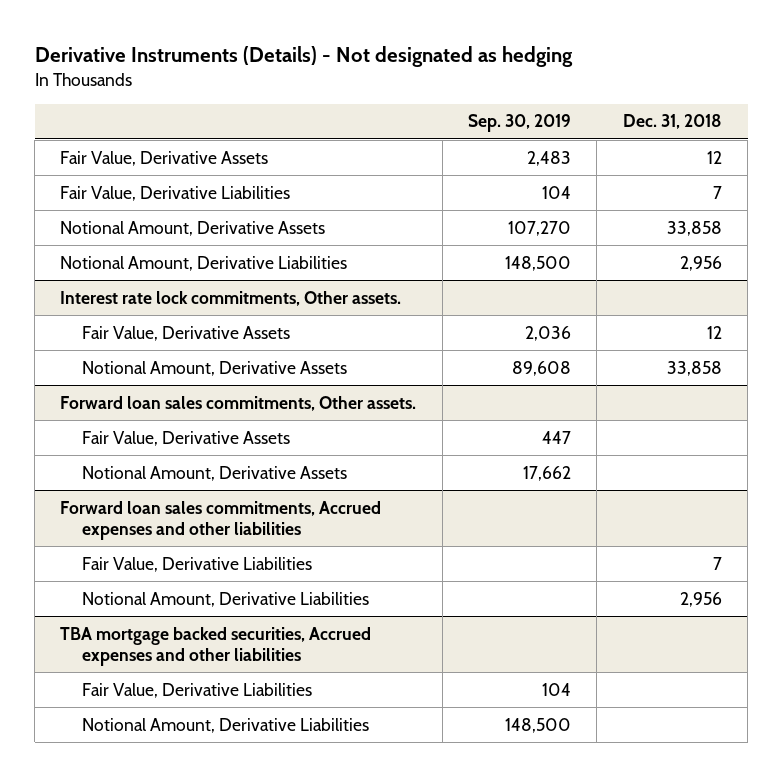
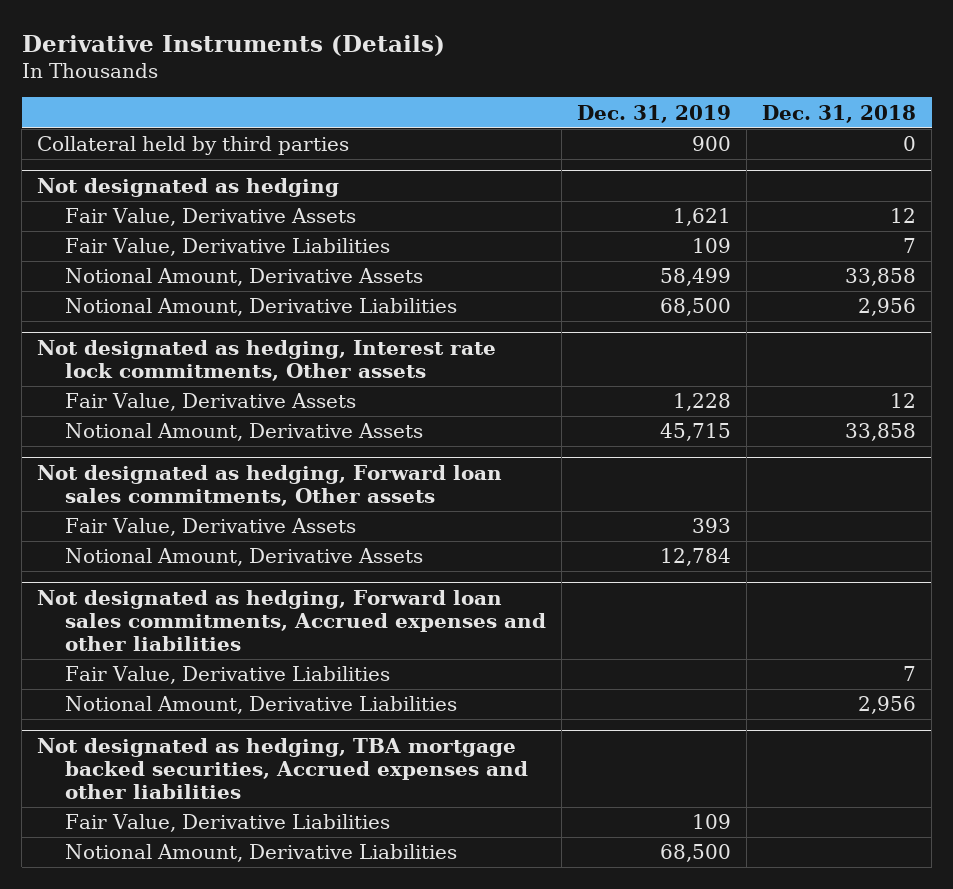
- Derivative Instruments (Details) - Not designated as hedging
+ Derivative Instruments (Details)
- | Sep. 30, 2019 | Dec. 31, 2018
+ | Dec. 31, 2019 | Dec. 31, 2018
+ Collateral held by third parties | 900 | 0
+ Not designated as hedging
- Interest rate lock commitments, Other assets.
+ Not designated as hedging, Interest rate lock commitments, Other assets
- Forward loan sales commitments, Other assets.
+ Not designated as hedging, Forward loan sales commitments, Other assets
- Forward loan sales commitments, Accrued expenses and other liabilities
+ Not designated as hedging, Forward loan sales commitments, Accrued expenses and other liabilities
- TBA mortgage backed securities, Accrued expenses and other liabilities
+ Not designated as hedging, TBA mortgage backed securities, Accrued expenses and other liabilities

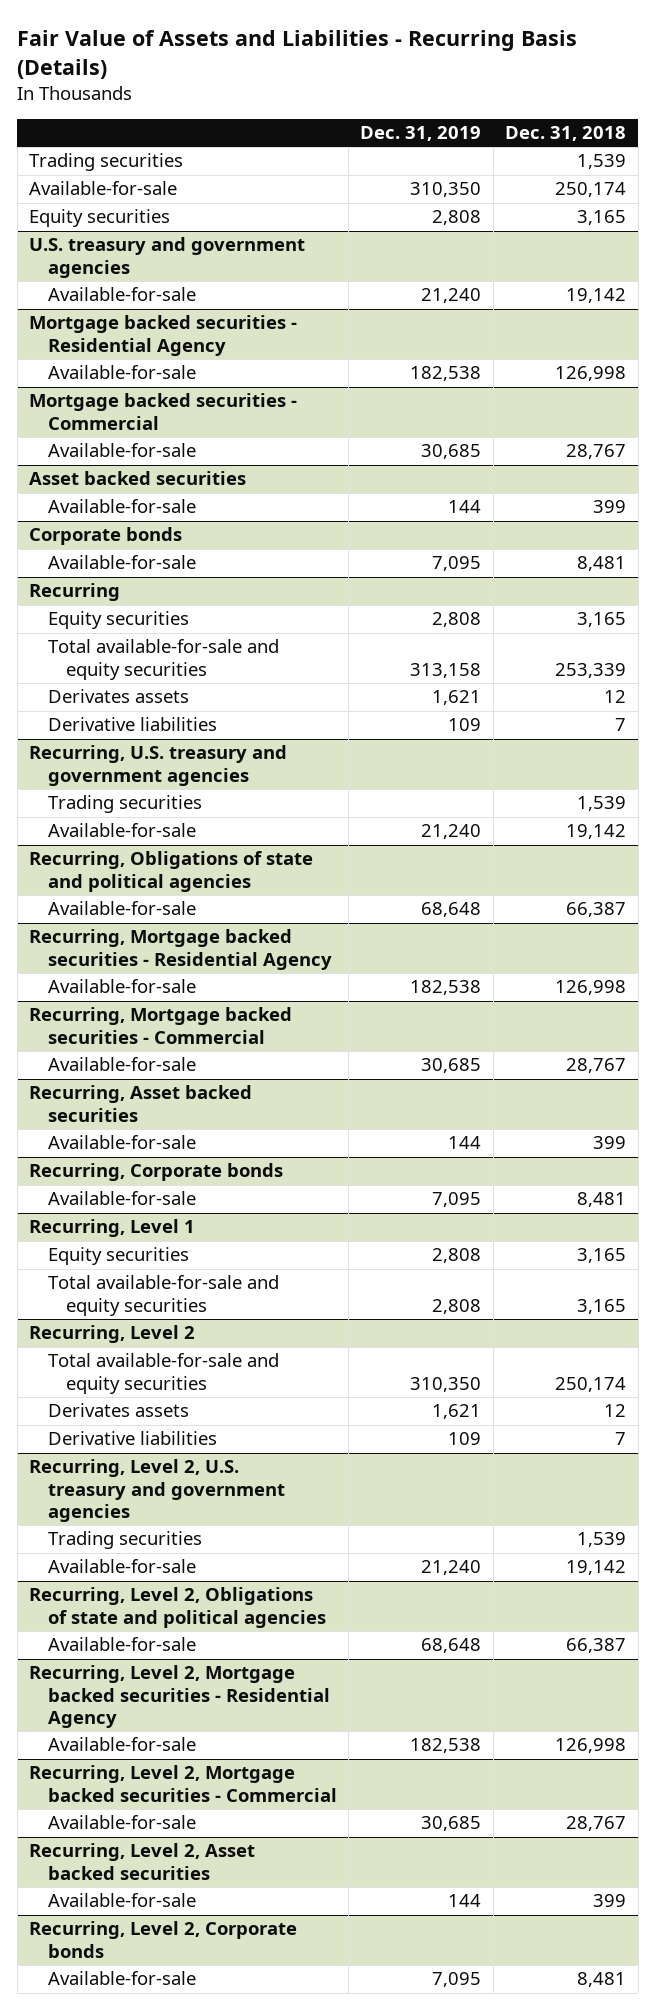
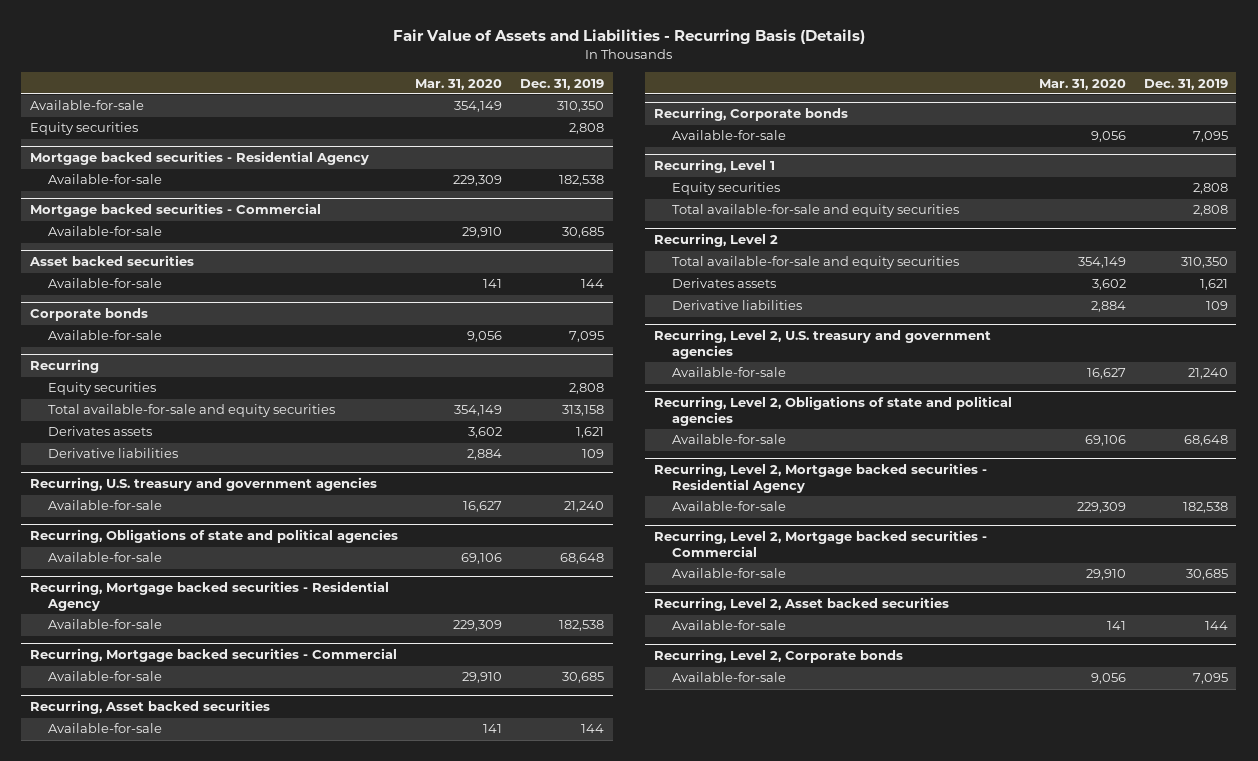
- | Dec. 31, 2019 | Dec. 31, 2018
+ | Mar. 31, 2020 | Dec. 31, 2019
- Trading securities | | 1,539
- U.S. treasury and government agencies
- Available-for-sale | 21,240 | 19,142
@ Recurring, U.S. treasury and government agencies
- Trading securities | | 1,539
@ Recurring, Level 2, U.S. treasury and government agencies
- Trading securities | | 1,539

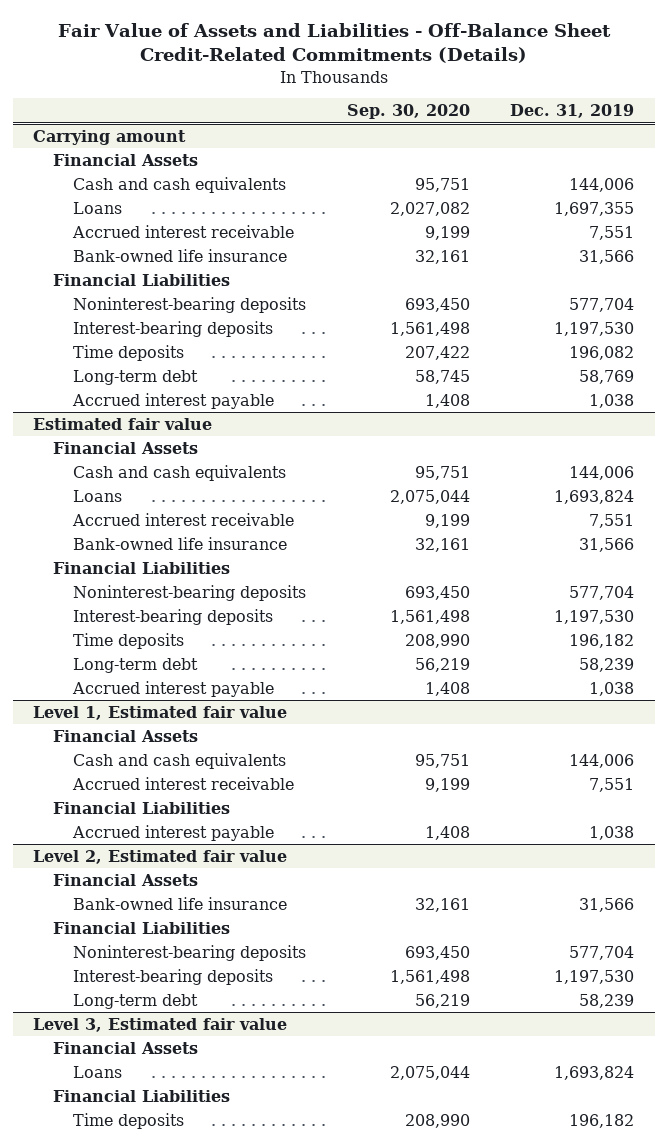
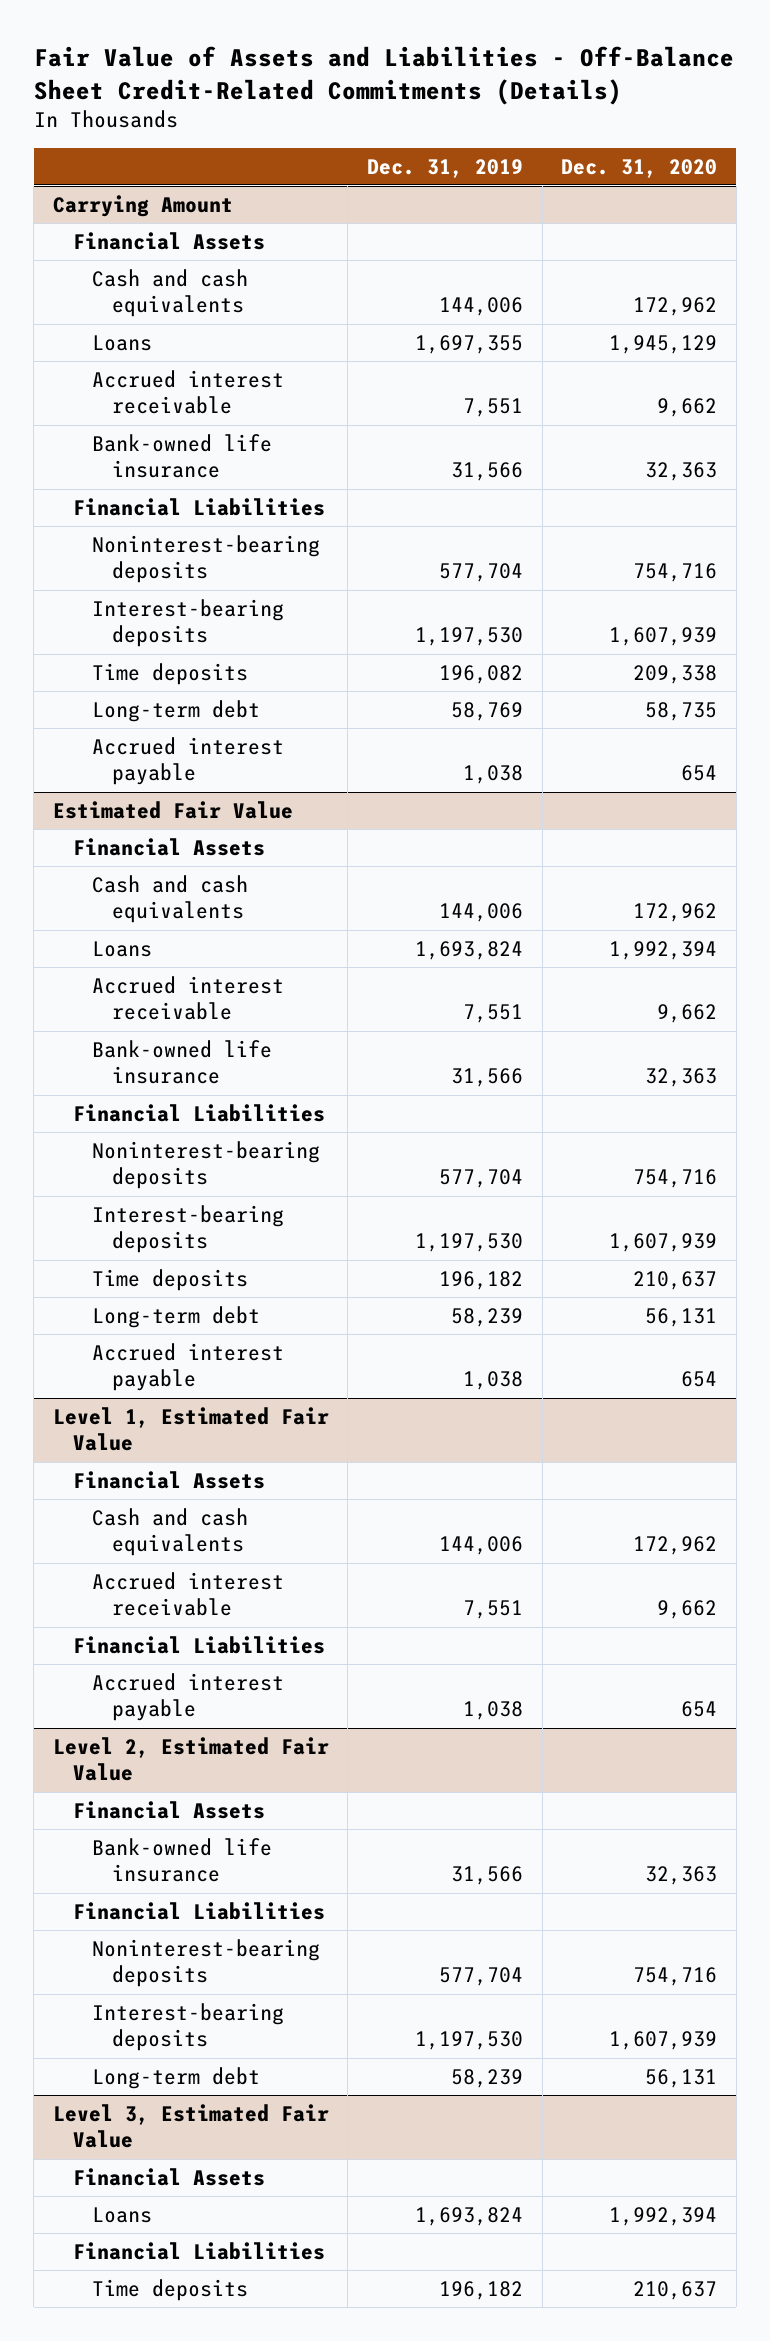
- | Sep. 30, 2020 | Dec. 31, 2019
+ | Dec. 31, 2019 | Dec. 31, 2020
- Carrying amount
+ Carrying Amount
- Estimated fair value
+ Estimated Fair Value
- Level 1, Estimated fair value
+ Level 1, Estimated Fair Value
- Level 2, Estimated fair value
+ Level 2, Estimated Fair Value
- Level 3, Estimated fair value
+ Level 3, Estimated Fair Value

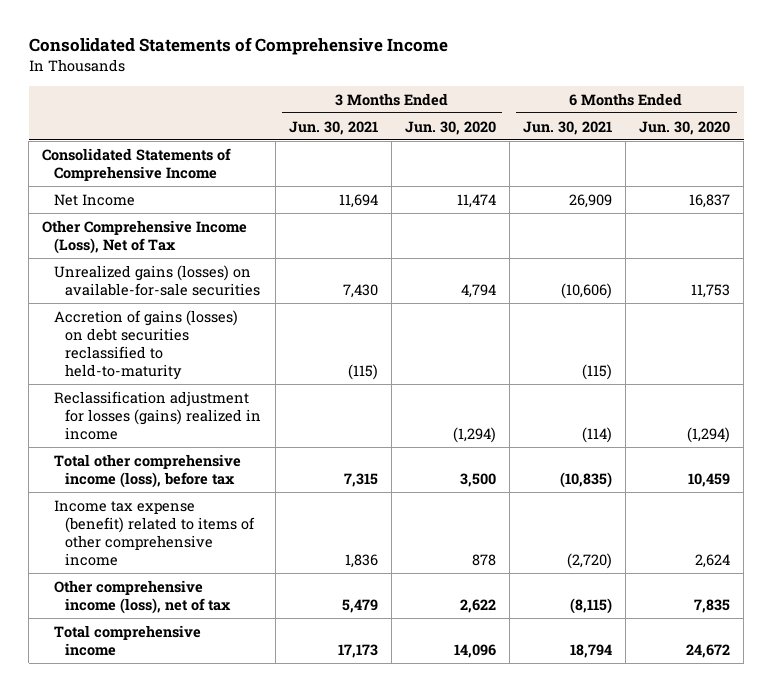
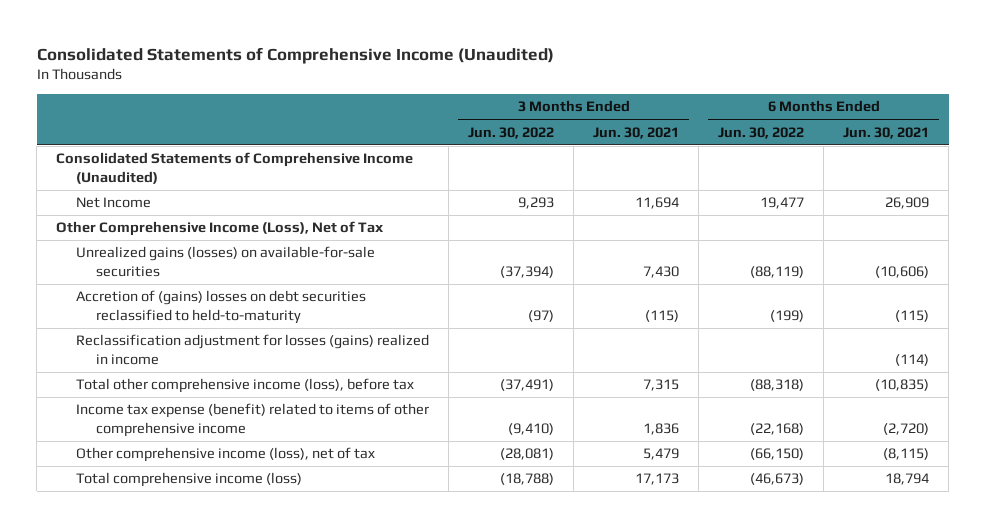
- Consolidated Statements of Comprehensive Income
+ Consolidated Statements of Comprehensive Income (Unaudited)
- | 3 Months Ended Jun. 30, 2021 | 3 Months Ended Jun. 30, 2020 | 6 Months Ended Jun. 30, 2021 | 6 Months Ended Jun. 30, 2020
+ | 3 Months Ended Jun. 30, 2022 | 3 Months Ended Jun. 30, 2021 | 6 Months Ended Jun. 30, 2022 | 6 Months Ended Jun. 30, 2021
- Consolidated Statements of Comprehensive Income
+ Consolidated Statements of Comprehensive Income (Unaudited)
- Accretion of gains (losses) on debt securities reclassified to held-to-maturity | (115) | | (115) |
+ Accretion of (gains) losses on debt securities reclassified to held-to-maturity | (97) | (115) | (199) | (115)
- Total comprehensive income | 17,173 | 14,096 | 18,794 | 24,672
+ Total comprehensive income (loss) | (18,788) | 17,173 | (46,673) | 18,794

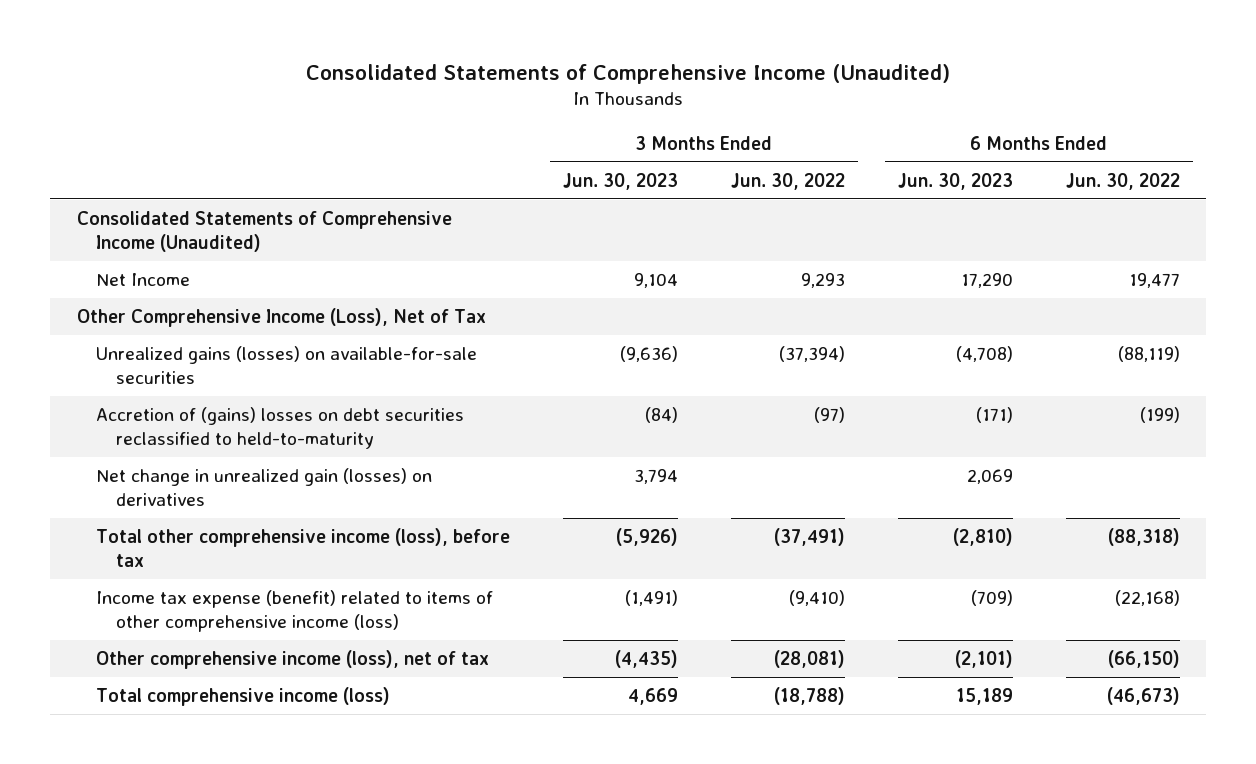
- | 3 Months Ended Jun. 30, 2022 | 3 Months Ended Jun. 30, 2021 | 6 Months Ended Jun. 30, 2022 | 6 Months Ended Jun. 30, 2021
+ | 3 Months Ended Jun. 30, 2023 | 3 Months Ended Jun. 30, 2022 | 6 Months Ended Jun. 30, 2023 | 6 Months Ended Jun. 30, 2022
- Reclassification adjustment for losses (gains) realized in income | | | | (114)
+ Net change in unrealized gain (losses) on derivatives | 3,794 | | 2,069 |
- Income tax expense (benefit) related to items of other comprehensive income | (9,410) | 1,836 | (22,168) | (2,720)
+ Income tax expense (benefit) related to items of other comprehensive income (loss) | (1,491) | (9,410) | (709) | (22,168)

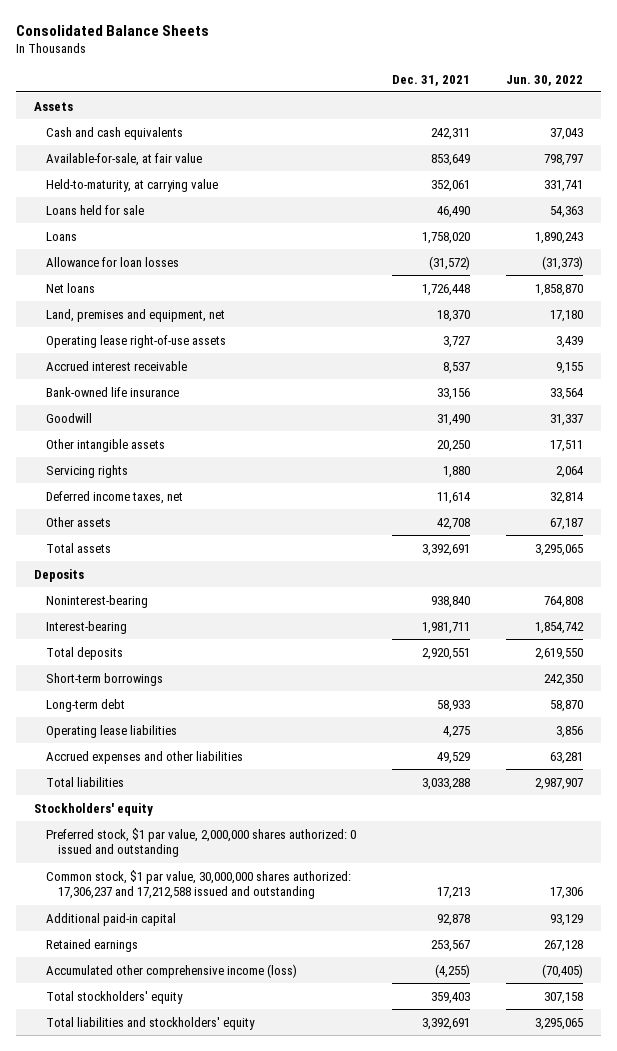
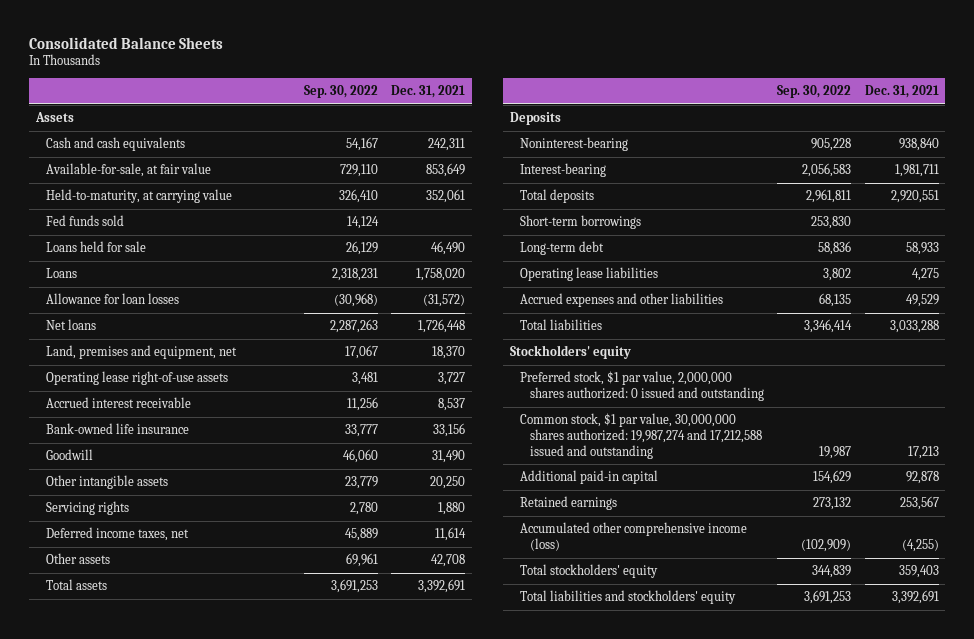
- | Dec. 31, 2021 | Jun. 30, 2022
+ | Sep. 30, 2022 | Dec. 31, 2021
+ Fed funds sold | 14,124 |
- Common stock, $1 par value, 30,000,000 shares authorized: 17,306,237 and 17,212,588 issued and outstanding | 17,213 | 17,306
+ Common stock, $1 par value, 30,000,000 shares authorized: 19,987,274 and 17,212,588 issued and outstanding | 19,987 | 17,213

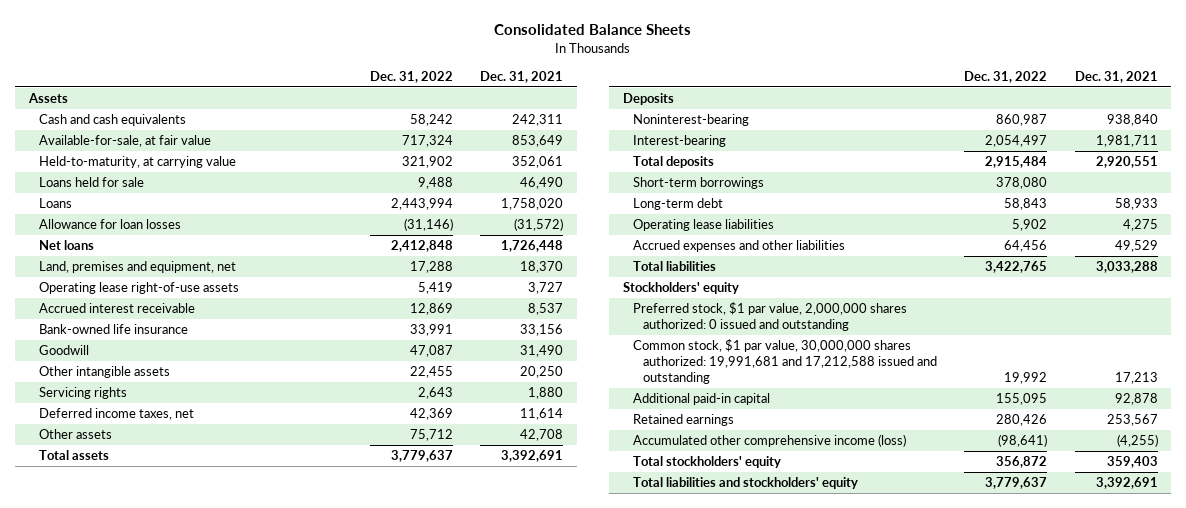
- | Sep. 30, 2022 | Dec. 31, 2021
+ | Dec. 31, 2022 | Dec. 31, 2021
- Fed funds sold | 14,124 |
- Common stock, $1 par value, 30,000,000 shares authorized: 19,987,274 and 17,212,588 issued and outstanding | 19,987 | 17,213
+ Common stock, $1 par value, 30,000,000 shares authorized: 19,991,681 and 17,212,588 issued and outstanding | 19,992 | 17,213

